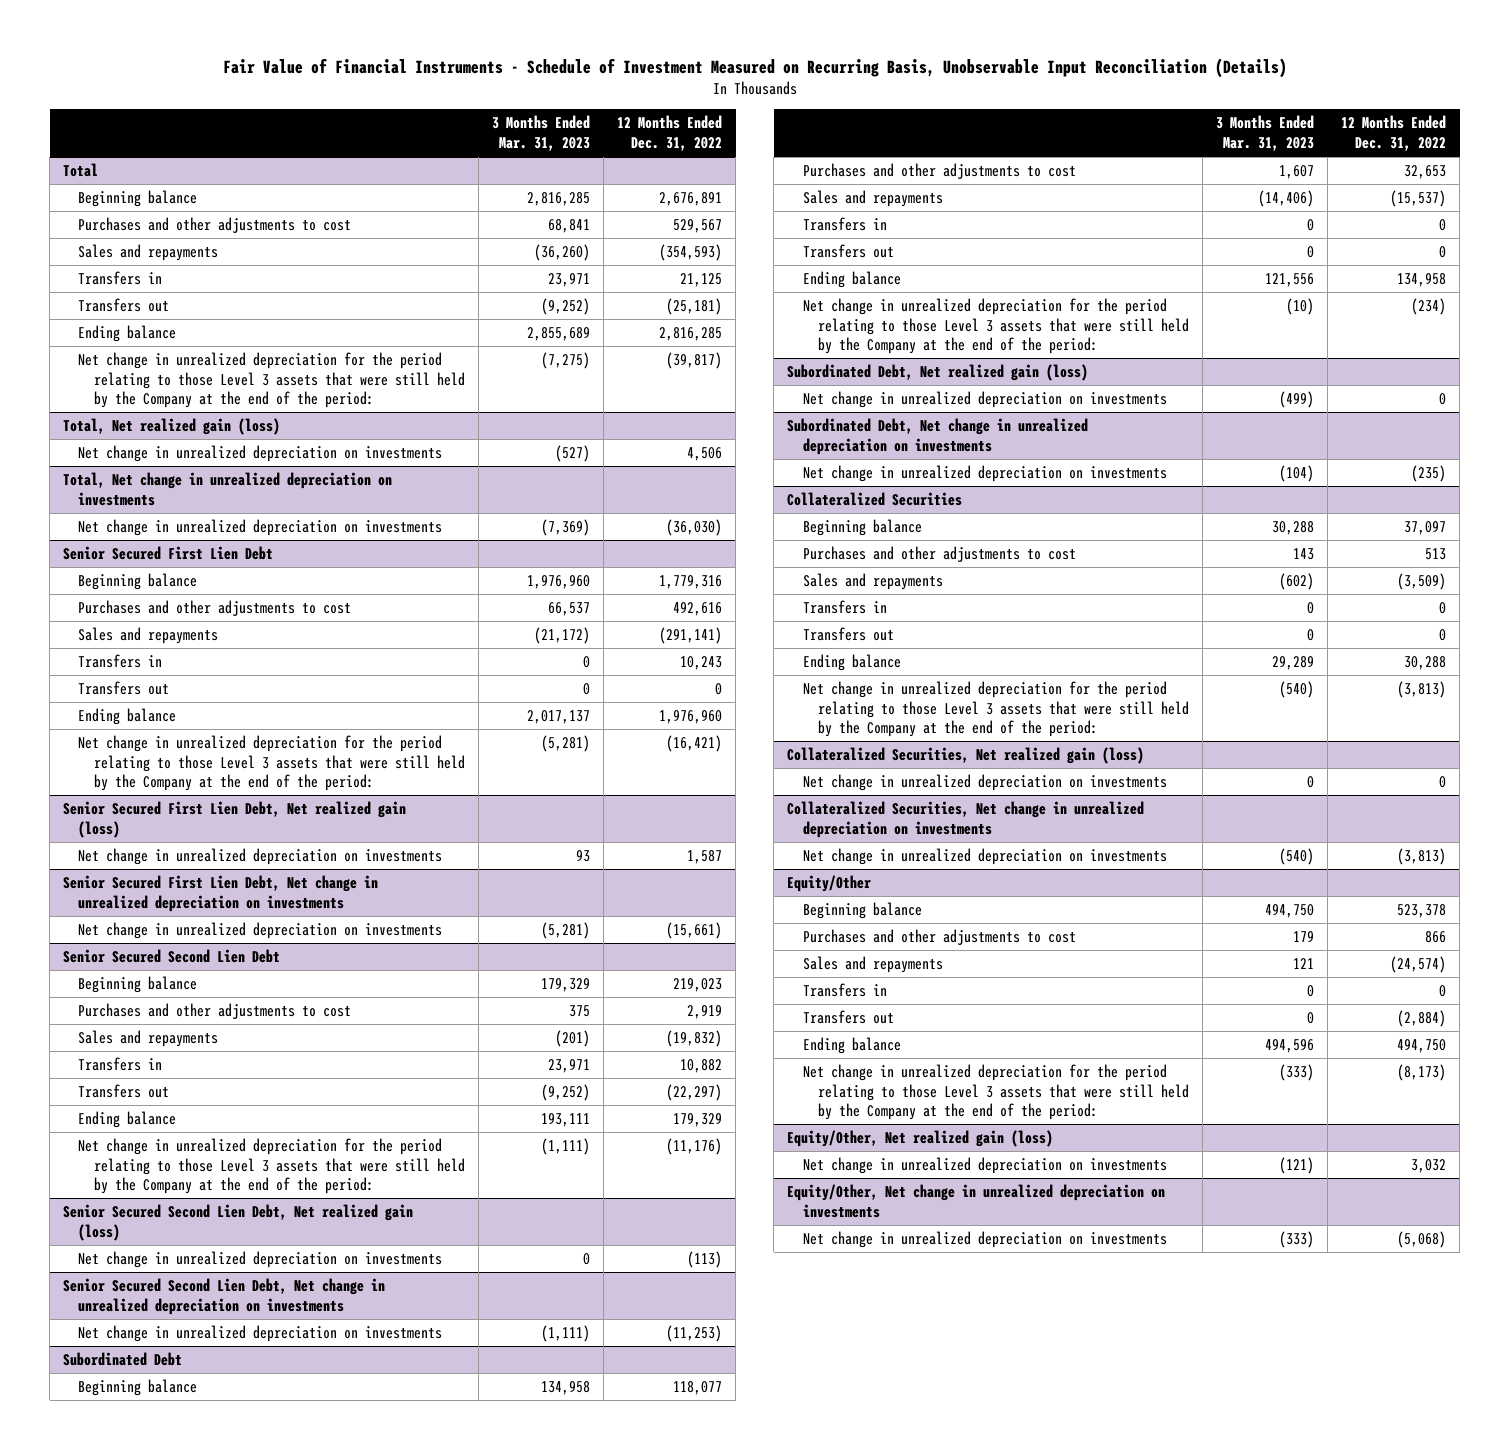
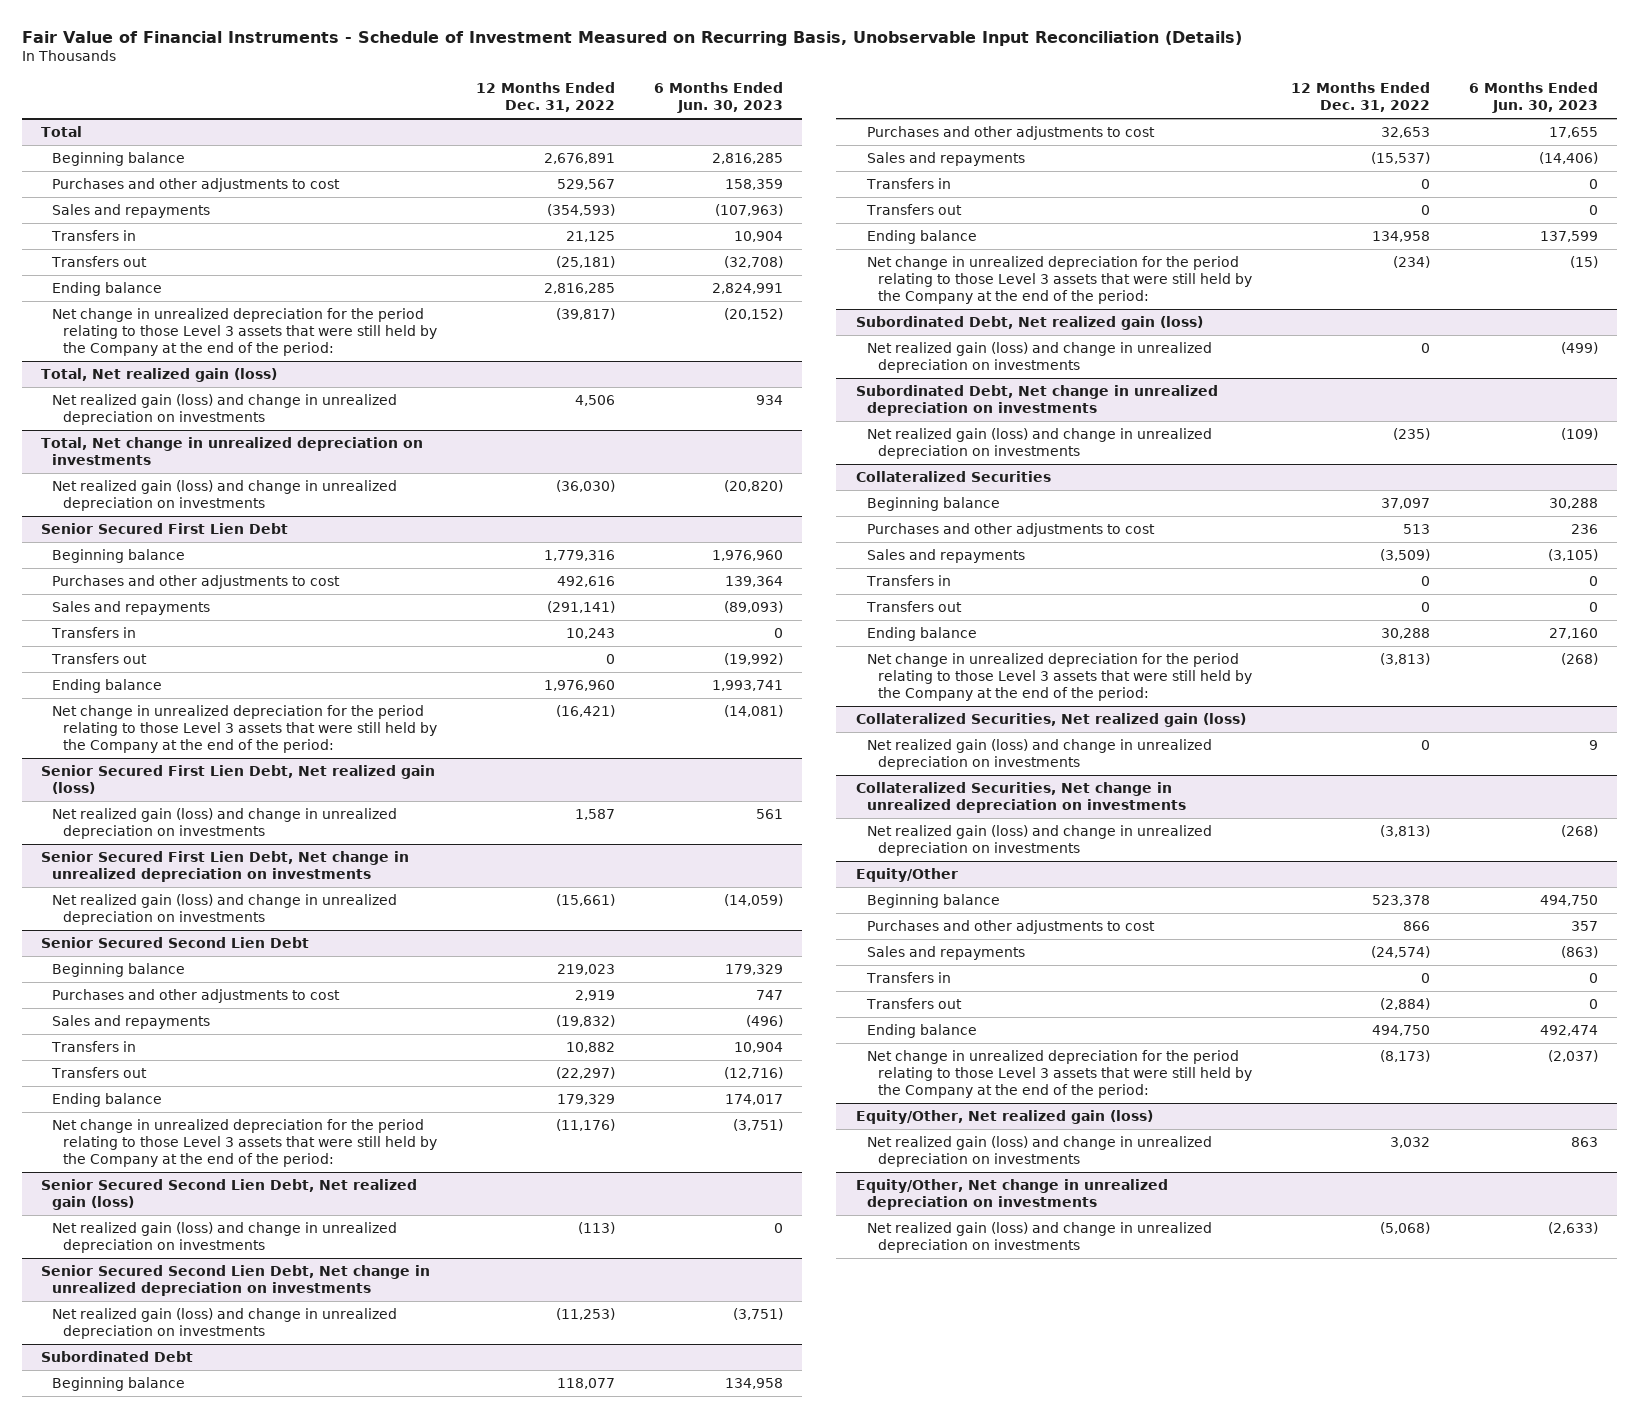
- | 3 Months Ended Mar. 31, 2023 | 12 Months Ended Dec. 31, 2022
+ | 12 Months Ended Dec. 31, 2022 | 6 Months Ended Jun. 30, 2023
@ Total, Net realized gain (loss)
- Net change in unrealized depreciation on investments | (527) | 4,506
+ Net realized gain (loss) and change in unrealized depreciation on investments | 4,506 | 934
@ Total, Net change in unrealized depreciation on investments
- Net change in unrealized depreciation on investments | (7,369) | (36,030)
+ Net realized gain (loss) and change in unrealized depreciation on investments | (36,030) | (20,820)
@ Senior Secured First Lien Debt, Net realized gain (loss)
- Net change in unrealized depreciation on investments | 93 | 1,587
+ Net realized gain (loss) and change in unrealized depreciation on investments | 1,587 | 561
@ Senior Secured First Lien Debt, Net change in unrealized depreciation on investments
- Net change in unrealized depreciation on investments | (5,281) | (15,661)
+ Net realized gain (loss) and change in unrealized depreciation on investments | (15,661) | (14,059)
@ Senior Secured Second Lien Debt, Net realized gain (loss)
- Net change in unrealized depreciation on investments | 0 | (113)
+ Net realized gain (loss) and change in unrealized depreciation on investments | (113) | 0
@ Senior Secured Second Lien Debt, Net change in unrealized depreciation on investments
- Net change in unrealized depreciation on investments | (1,111) | (11,253)
+ Net realized gain (loss) and change in unrealized depreciation on investments | (11,253) | (3,751)
@ Subordinated Debt, Net realized gain (loss)
- Net change in unrealized depreciation on investments | (499) | 0
+ Net realized gain (loss) and change in unrealized depreciation on investments | 0 | (499)
@ Subordinated Debt, Net change in unrealized depreciation on investments
- Net change in unrealized depreciation on investments | (104) | (235)
+ Net realized gain (loss) and change in unrealized depreciation on investments | (235) | (109)
@ Collateralized Securities, Net realized gain (loss)
- Net change in unrealized depreciation on investments | 0 | 0
+ Net realized gain (loss) and change in unrealized depreciation on investments | 0 | 9
@ Collateralized Securities, Net change in unrealized depreciation on investments
- Net change in unrealized depreciation on investments | (540) | (3,813)
+ Net realized gain (loss) and change in unrealized depreciation on investments | (3,813) | (268)
@ Equity/Other, Net realized gain (loss)
- Net change in unrealized depreciation on investments | (121) | 3,032
+ Net realized gain (loss) and change in unrealized depreciation on investments | 3,032 | 863
@ Equity/Other, Net change in unrealized depreciation on investments
- Net change in unrealized depreciation on investments | (333) | (5,068)
+ Net realized gain (loss) and change in unrealized depreciation on investments | (5,068) | (2,633)

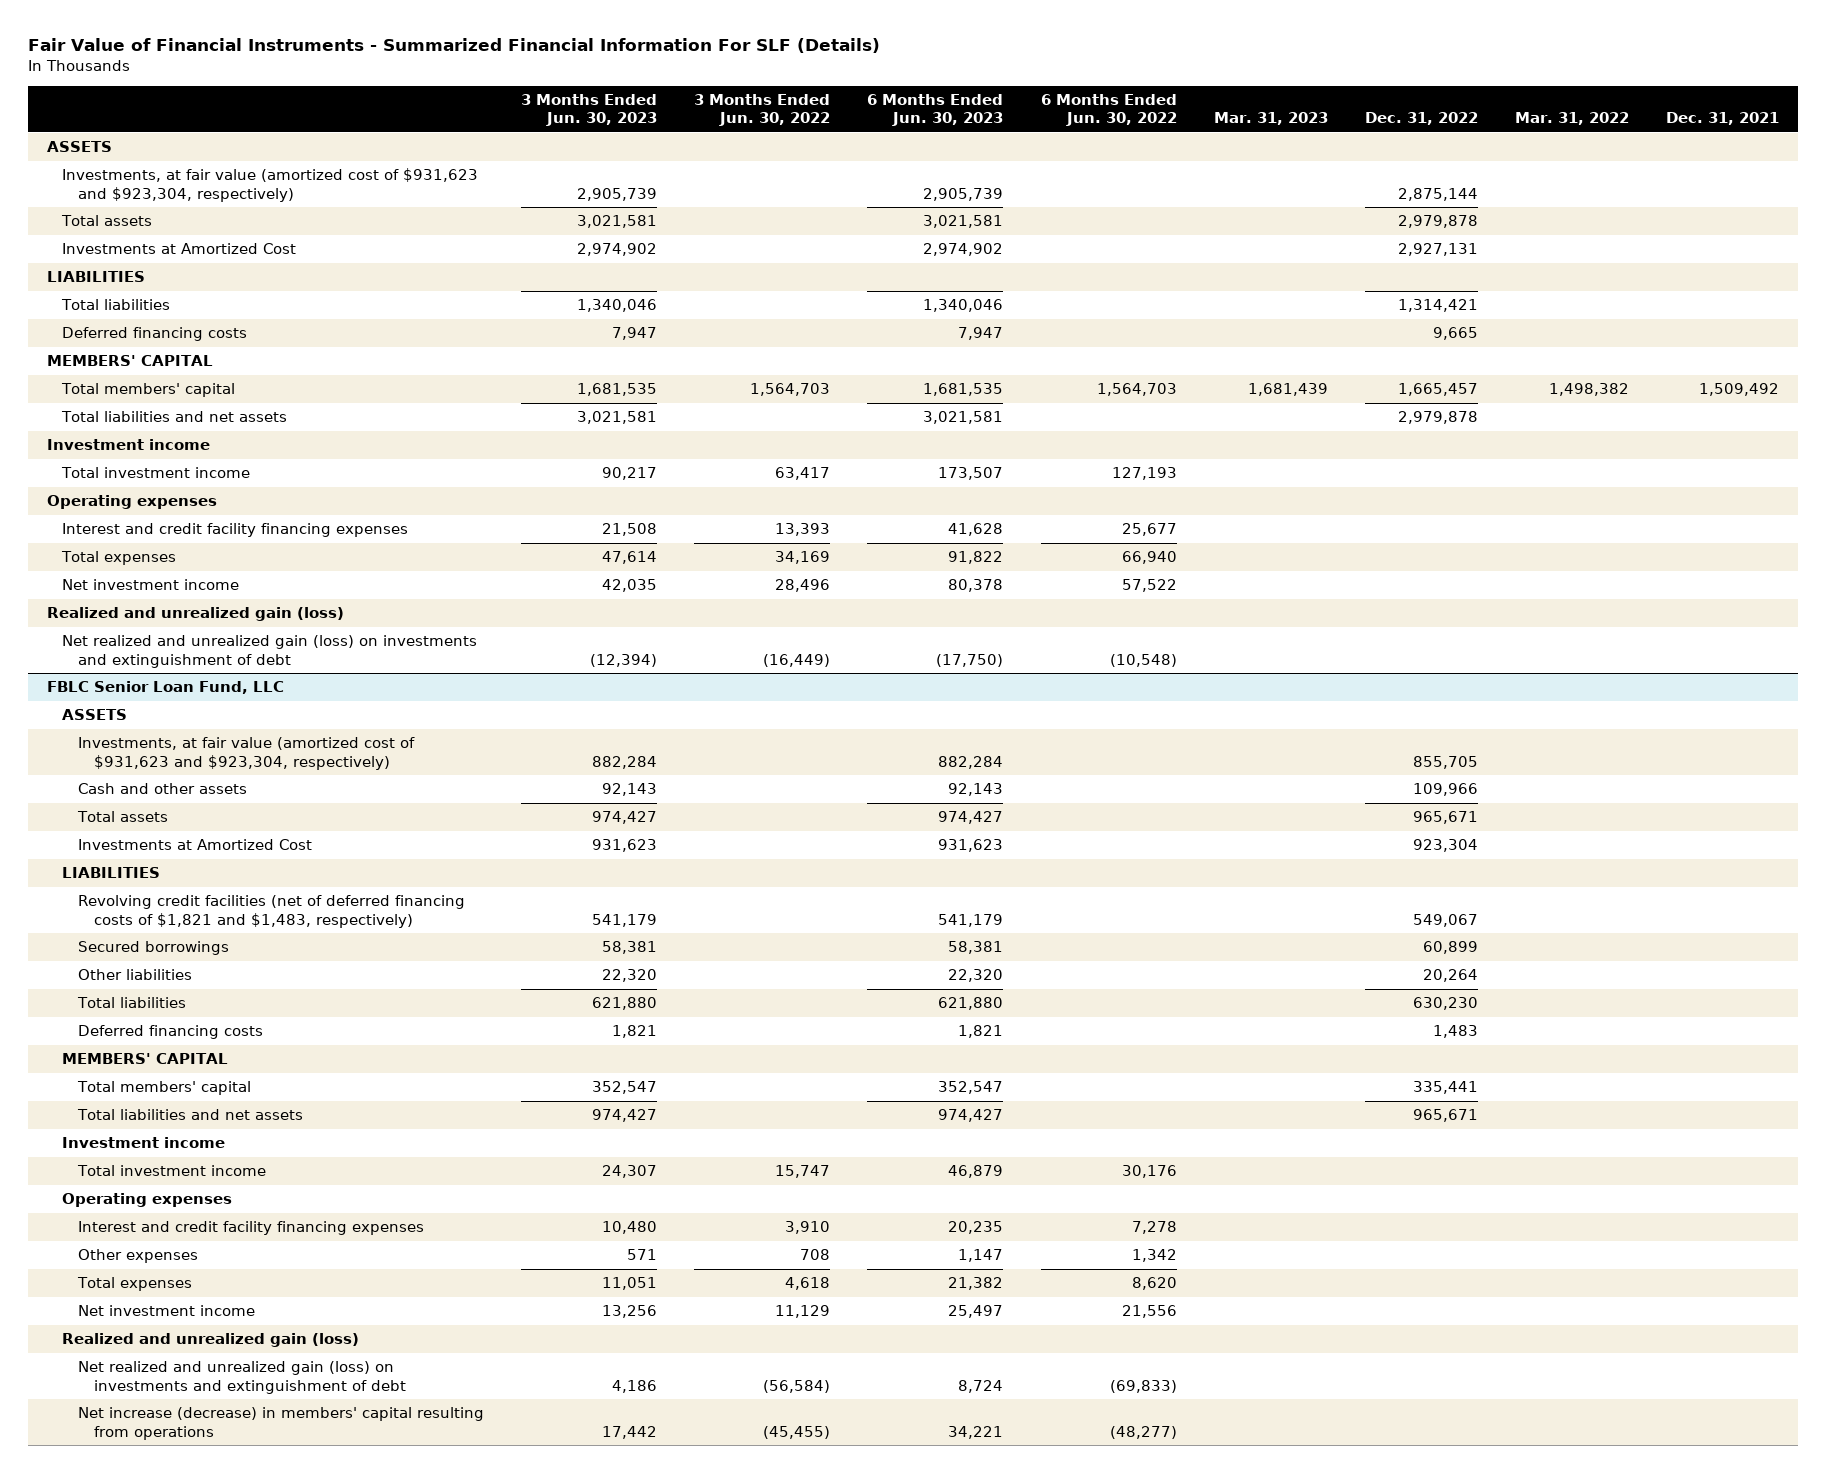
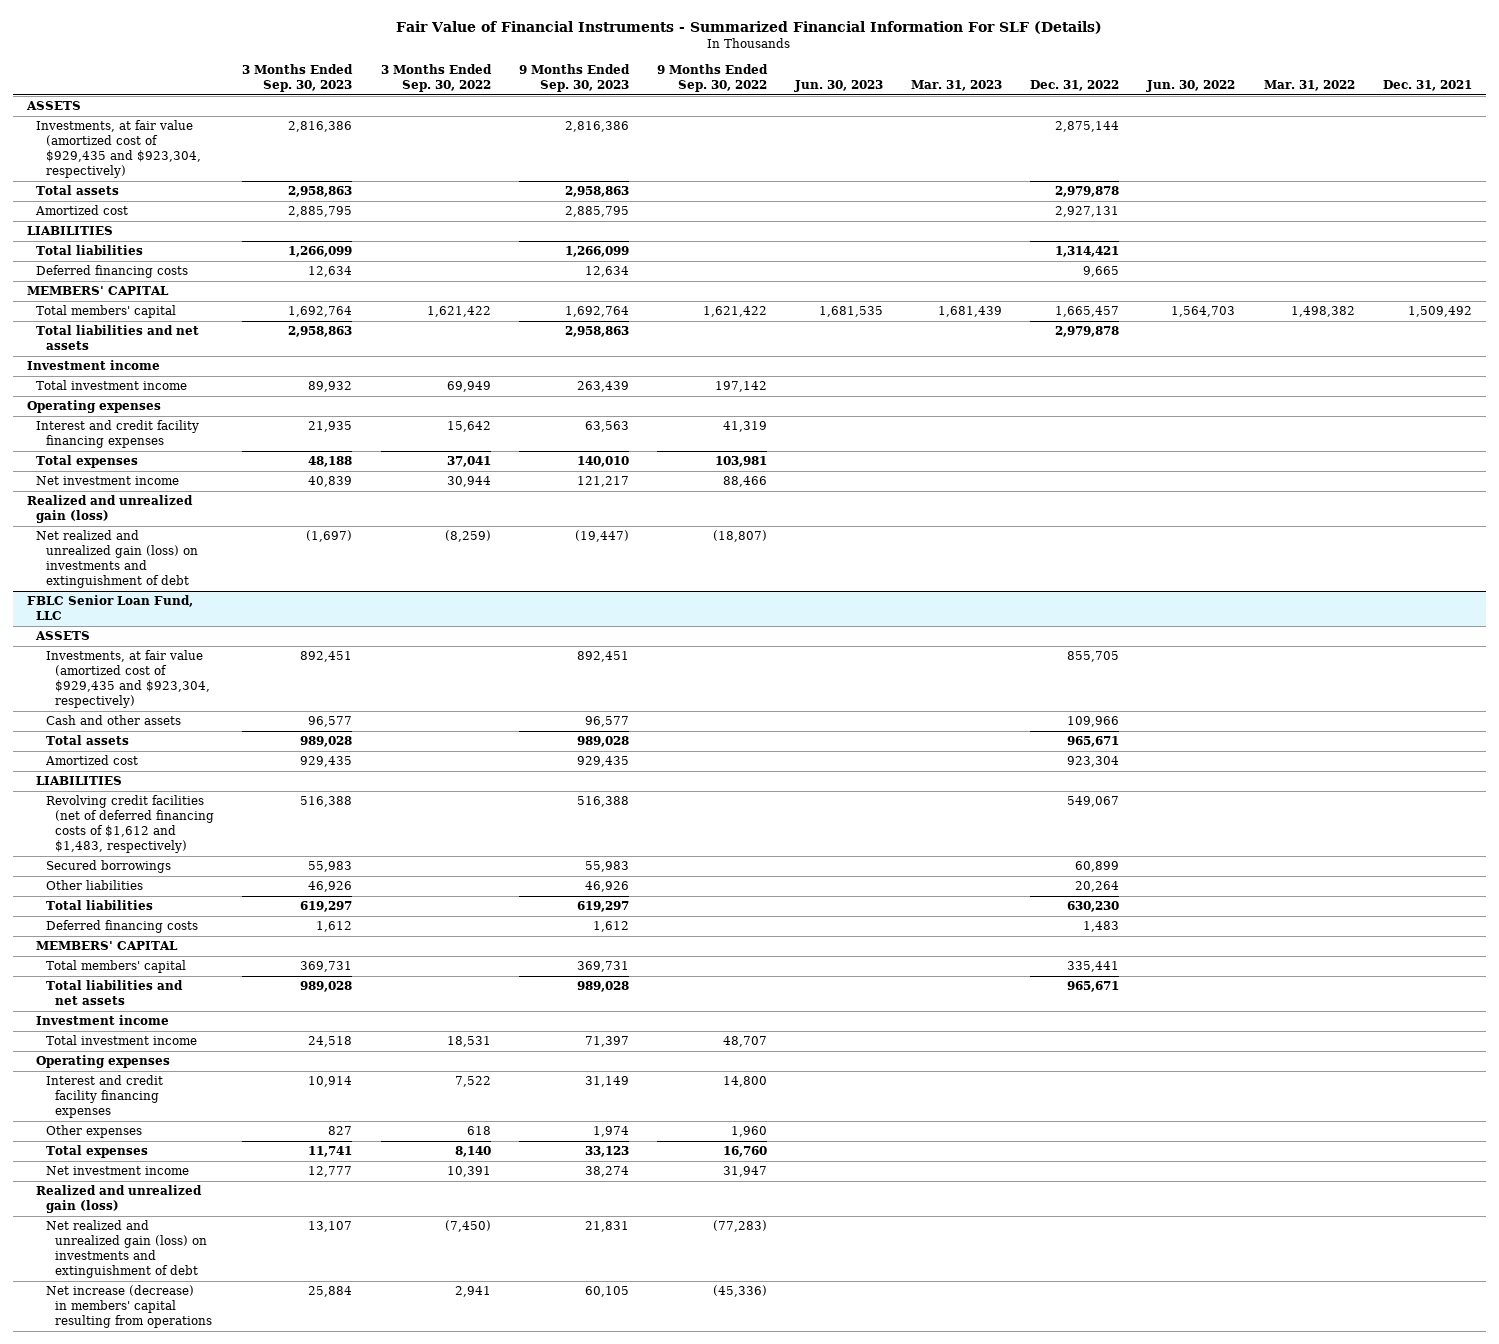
- | 3 Months Ended Jun. 30, 2023 | 3 Months Ended Jun. 30, 2022 | 6 Months Ended Jun. 30, 2023 | 6 Months Ended Jun. 30, 2022 | Mar. 31, 2023 | Dec. 31, 2022 | Mar. 31, 2022 | Dec. 31, 2021
+ | 3 Months Ended Sep. 30, 2023 | 3 Months Ended Sep. 30, 2022 | 9 Months Ended Sep. 30, 2023 | 9 Months Ended Sep. 30, 2022 | Jun. 30, 2023 | Mar. 31, 2023 | Dec. 31, 2022 | Jun. 30, 2022 | Mar. 31, 2022 | Dec. 31, 2021
- Investments, at fair value (amortized cost of $931,623 and $923,304, respectively) | 2,905,739 | | 2,905,739 | | | 2,875,144 | |
+ Investments, at fair value (amortized cost of $929,435 and $923,304, respectively) | 2,816,386 | | 2,816,386 | | | | 2,875,144 | | |
- Investments at Amortized Cost | 2,974,902 | | 2,974,902 | | | 2,927,131 | |
+ Amortized cost | 2,885,795 | | 2,885,795 | | | | 2,927,131 | | |
@ FBLC Senior Loan Fund, LLC
- Investments, at fair value (amortized cost of $931,623 and $923,304, respectively) | 882,284 | | 882,284 | | | 855,705 | |
+ Investments, at fair value (amortized cost of $929,435 and $923,304, respectively) | 892,451 | | 892,451 | | | | 855,705 | | |
- Investments at Amortized Cost | 931,623 | | 931,623 | | | 923,304 | |
+ Amortized cost | 929,435 | | 929,435 | | | | 923,304 | | |
- Revolving credit facilities (net of deferred financing costs of $1,821 and $1,483, respectively) | 541,179 | | 541,179 | | | 549,067 | |
+ Revolving credit facilities (net of deferred financing costs of $1,612 and $1,483, respectively) | 516,388 | | 516,388 | | | | 549,067 | | |

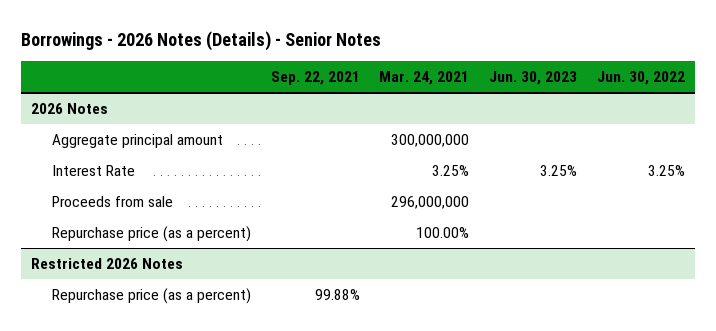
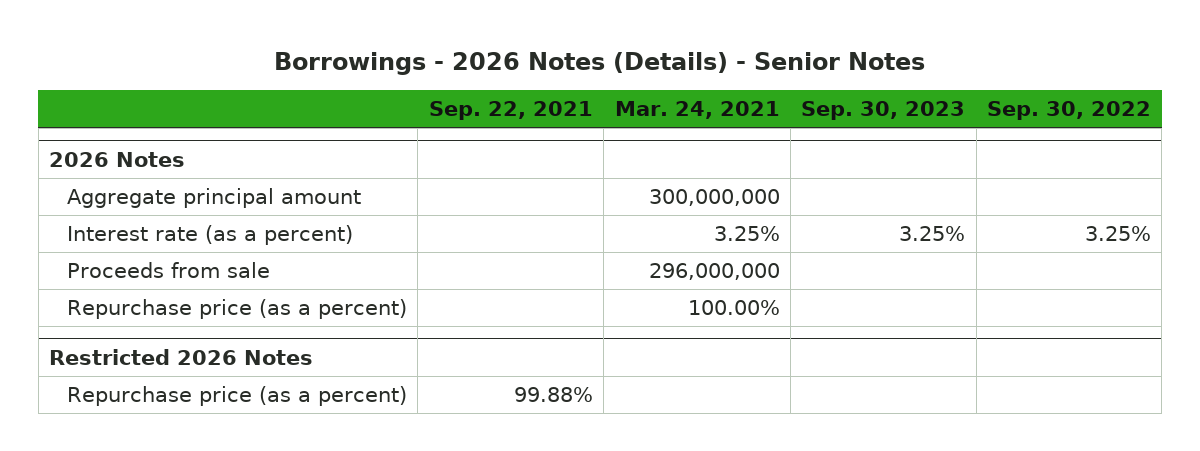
- | Sep. 22, 2021 | Mar. 24, 2021 | Jun. 30, 2023 | Jun. 30, 2022
+ | Sep. 22, 2021 | Mar. 24, 2021 | Sep. 30, 2023 | Sep. 30, 2022
@ 2026 Notes
- Interest Rate | | 3.25% | 3.25% | 3.25%
+ Interest rate (as a percent) | | 3.25% | 3.25% | 3.25%

